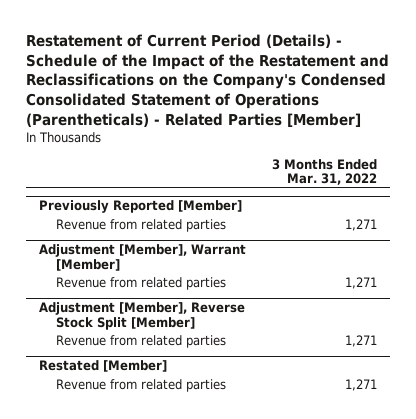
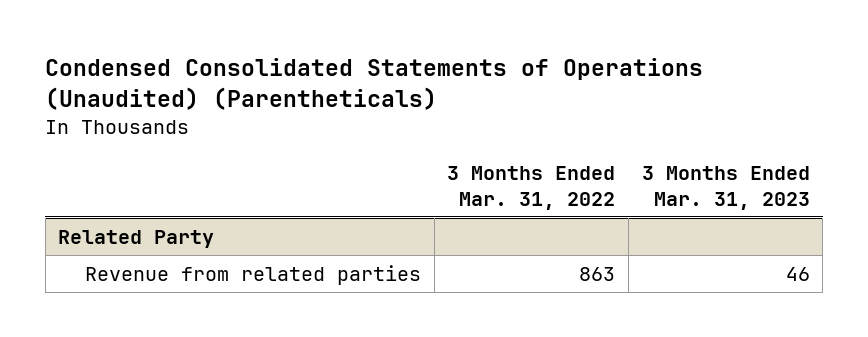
- Restatement of Current Period (Details) - Schedule of the Impact of the Restatement and Reclassifications on the Company's Condensed Consolidated Statement of Operations (Parentheticals) - Related Parties [Member]
+ Condensed Consolidated Statements of Operations (Unaudited) (Parentheticals)
- | 3 Months Ended Mar. 31, 2022
+ | 3 Months Ended Mar. 31, 2022 | 3 Months Ended Mar. 31, 2023
- Previously Reported [Member]
- Revenue from related parties | 1,271
- Adjustment [Member], Warrant [Member]
- Revenue from related parties | 1,271
- Adjustment [Member], Reverse Stock Split [Member]
- Revenue from related parties | 1,271
- Restated [Member]
- Revenue from related parties | 1,271
+ Related Party
+ Revenue from related parties | 863 | 46

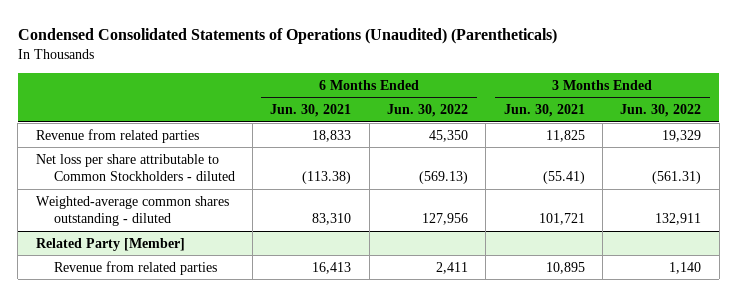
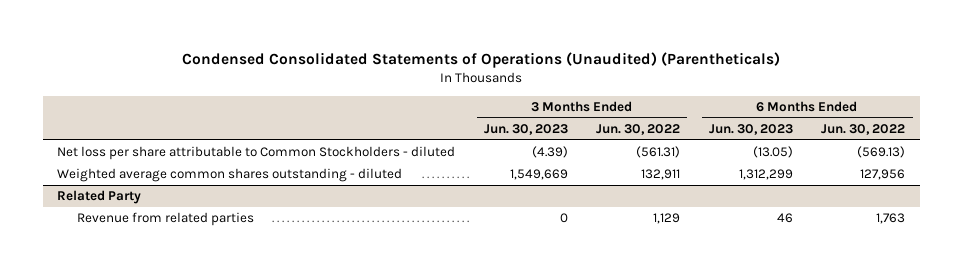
- | 6 Months Ended Jun. 30, 2021 | 6 Months Ended Jun. 30, 2022 | 3 Months Ended Jun. 30, 2021 | 3 Months Ended Jun. 30, 2022
+ | 3 Months Ended Jun. 30, 2023 | 3 Months Ended Jun. 30, 2022 | 6 Months Ended Jun. 30, 2023 | 6 Months Ended Jun. 30, 2022
- Revenue from related parties | 18,833 | 45,350 | 11,825 | 19,329
- Weighted-average common shares outstanding - diluted | 83,310 | 127,956 | 101,721 | 132,911
- Related Party [Member]
- Revenue from related parties | 16,413 | 2,411 | 10,895 | 1,140
+ Weighted average common shares outstanding - diluted | 1,549,669 | 132,911 | 1,312,299 | 127,956
+ Related Party
+ Revenue from related parties | 0 | 1,129 | 46 | 1,763

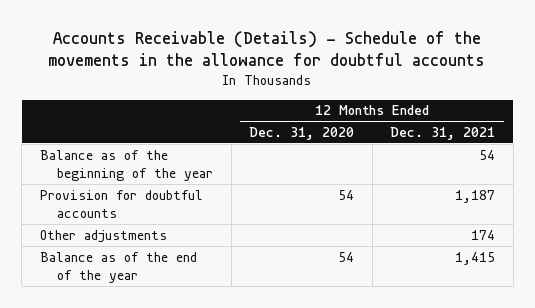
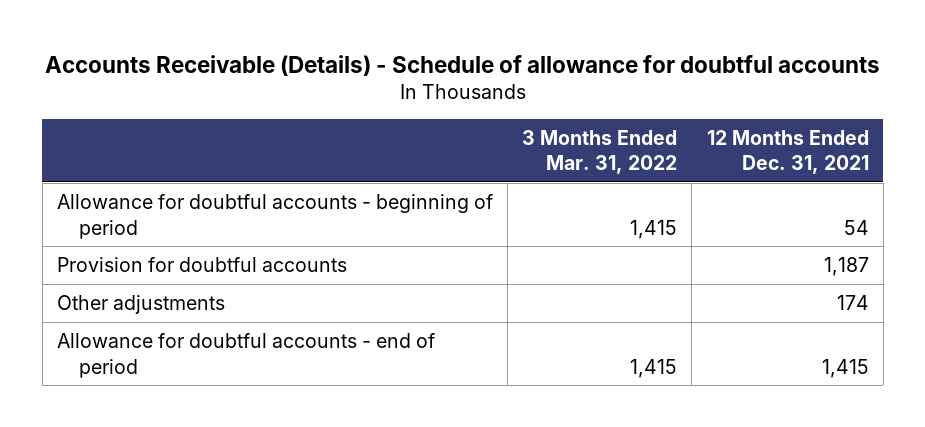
- Accounts Receivable (Details) - Schedule of the movements in the allowance for doubtful accounts
+ Accounts Receivable (Details) - Schedule of allowance for doubtful accounts
- | 12 Months Ended Dec. 31, 2020 | 12 Months Ended Dec. 31, 2021
+ | 3 Months Ended Mar. 31, 2022 | 12 Months Ended Dec. 31, 2021
- Balance as of the beginning of the year | | 54
+ Allowance for doubtful accounts - beginning of period | 1,415 | 54
- Balance as of the end of the year | 54 | 1,415
+ Allowance for doubtful accounts - end of period | 1,415 | 1,415

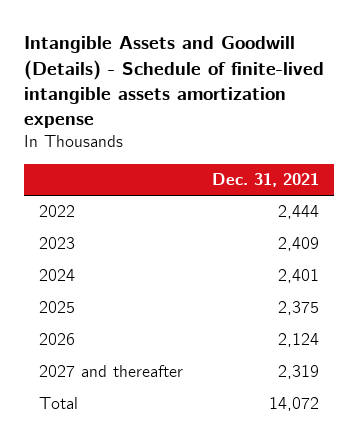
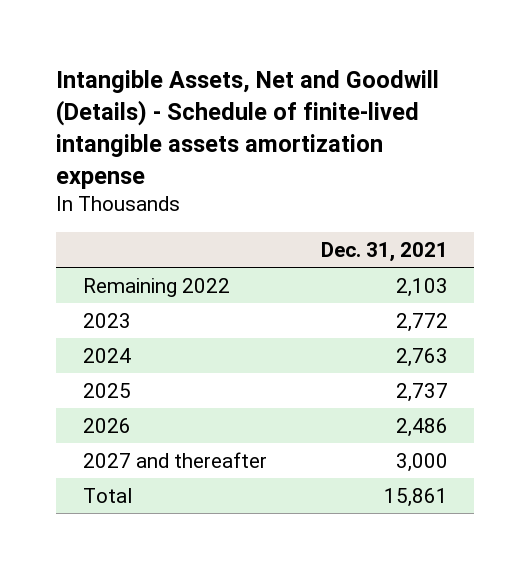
- Intangible Assets and Goodwill (Details) - Schedule of finite-lived intangible assets amortization expense
+ Intangible Assets, Net and Goodwill (Details) - Schedule of finite-lived intangible assets amortization expense
- 2022 | 2,444
- 2023 | 2,409
- 2024 | 2,401
- 2025 | 2,375
- 2026 | 2,124
- 2027 and thereafter | 2,319
- Total | 14,072
+ Remaining 2022 | 2,103
+ 2023 | 2,772
+ 2024 | 2,763
+ 2025 | 2,737
+ 2026 | 2,486
+ 2027 and thereafter | 3,000
+ Total | 15,861

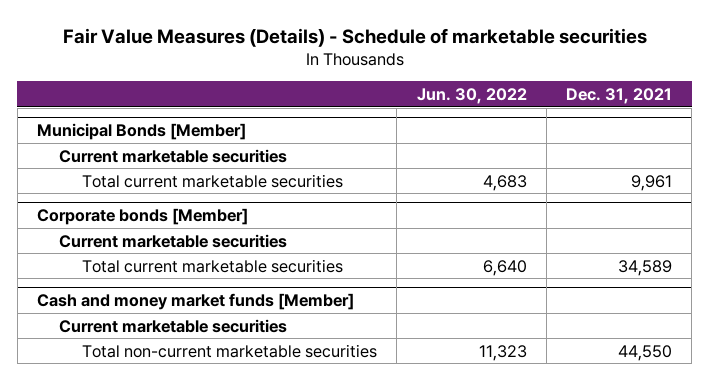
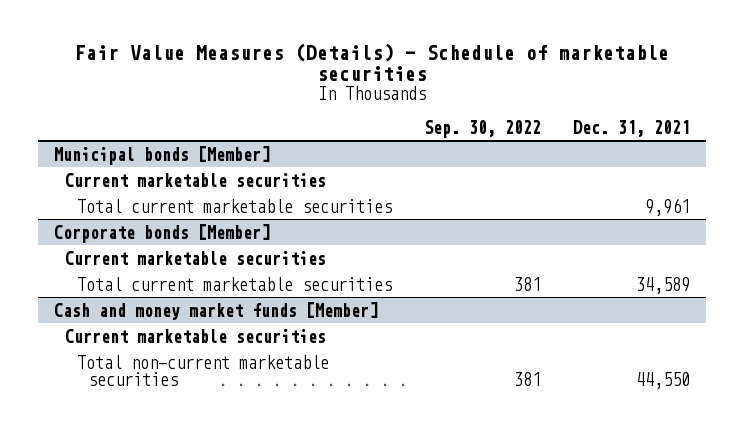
- | Jun. 30, 2022 | Dec. 31, 2021
+ | Sep. 30, 2022 | Dec. 31, 2021
- Municipal Bonds [Member]
+ Municipal bonds [Member]

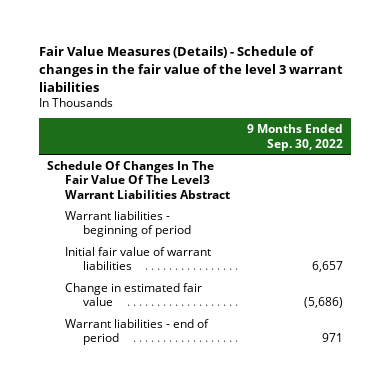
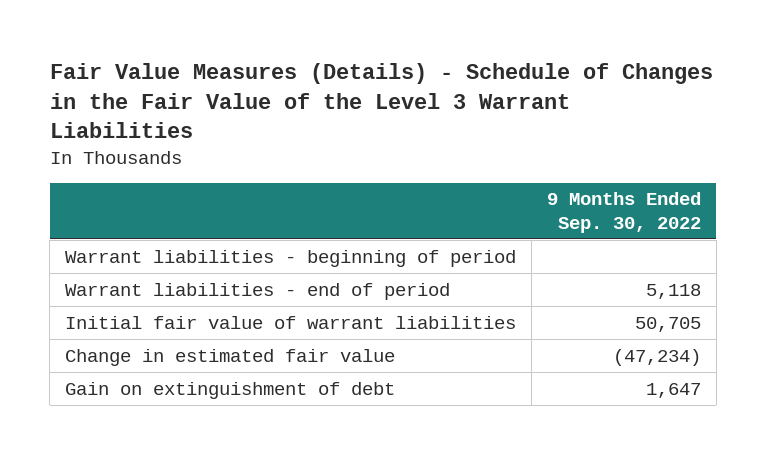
- Fair Value Measures (Details) - Schedule of changes in the fair value of the level 3 warrant liabilities
+ Fair Value Measures (Details) - Schedule of Changes in the Fair Value of the Level 3 Warrant Liabilities
- Schedule Of Changes In The Fair Value Of The Level3 Warrant Liabilities Abstract
- Initial fair value of warrant liabilities | 6,657
- Change in estimated fair value | (5,686)
- Warrant liabilities - end of period | 971
+ Warrant liabilities - end of period | 5,118
+ Initial fair value of warrant liabilities | 50,705
+ Change in estimated fair value | (47,234)
+ Gain on extinguishment of debt | 1,647

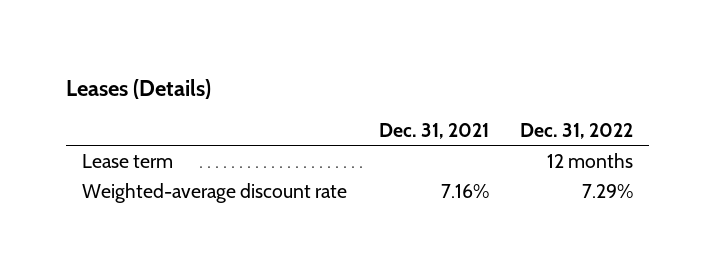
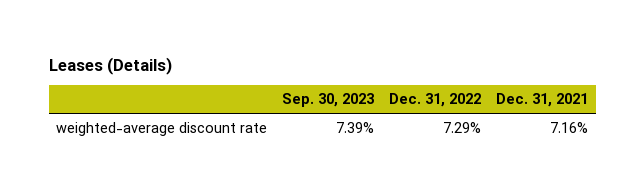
- | Dec. 31, 2021 | Dec. 31, 2022
+ | Sep. 30, 2023 | Dec. 31, 2022 | Dec. 31, 2021
- Lease term | | 12 months
- Weighted-average discount rate | 7.16% | 7.29%
+ weighted-average discount rate | 7.39% | 7.29% | 7.16%

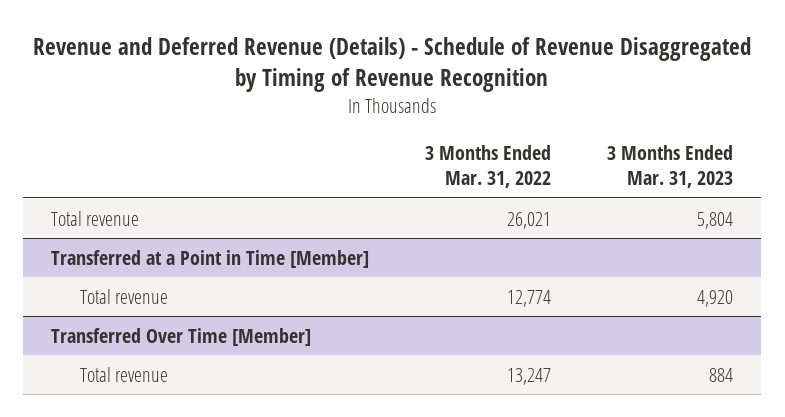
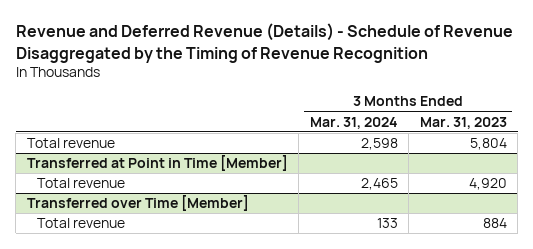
- Revenue and Deferred Revenue (Details) - Schedule of Revenue Disaggregated by Timing of Revenue Recognition
+ Revenue and Deferred Revenue (Details) - Schedule of Revenue Disaggregated by the Timing of Revenue Recognition
- | 3 Months Ended Mar. 31, 2022 | 3 Months Ended Mar. 31, 2023
+ | 3 Months Ended Mar. 31, 2024 | 3 Months Ended Mar. 31, 2023
- Transferred at a Point in Time [Member]
+ Transferred at Point in Time [Member]
- Transferred Over Time [Member]
+ Transferred over Time [Member]

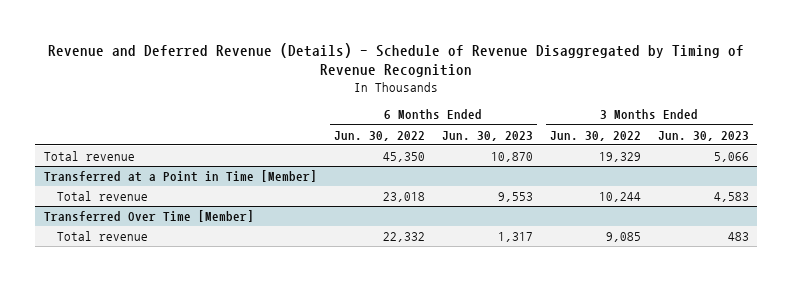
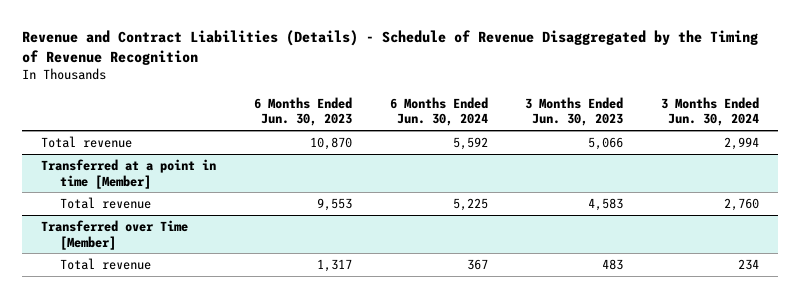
- Revenue and Deferred Revenue (Details) - Schedule of Revenue Disaggregated by Timing of Revenue Recognition
+ Revenue and Contract Liabilities (Details) - Schedule of Revenue Disaggregated by the Timing of Revenue Recognition
- | 6 Months Ended Jun. 30, 2022 | 6 Months Ended Jun. 30, 2023 | 3 Months Ended Jun. 30, 2022 | 3 Months Ended Jun. 30, 2023
+ | 6 Months Ended Jun. 30, 2023 | 6 Months Ended Jun. 30, 2024 | 3 Months Ended Jun. 30, 2023 | 3 Months Ended Jun. 30, 2024
- Transferred at a Point in Time [Member]
+ Transferred at a point in time [Member]
- Transferred Over Time [Member]
+ Transferred over Time [Member]

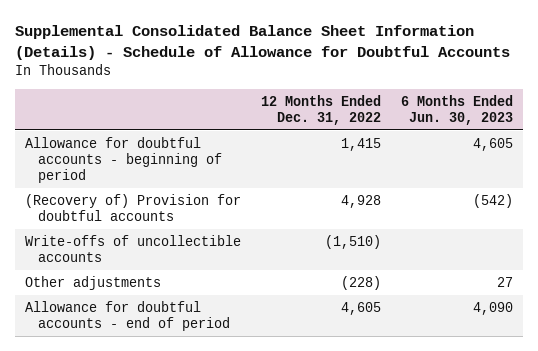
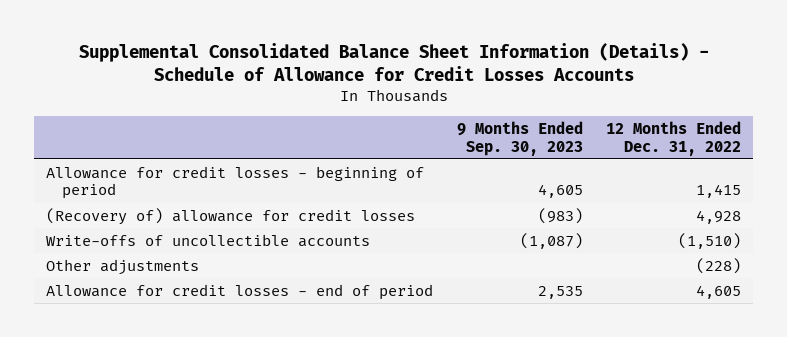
- Supplemental Consolidated Balance Sheet Information (Details) - Schedule of Allowance for Doubtful Accounts
+ Supplemental Consolidated Balance Sheet Information (Details) - Schedule of Allowance for Credit Losses Accounts
- | 12 Months Ended Dec. 31, 2022 | 6 Months Ended Jun. 30, 2023
+ | 9 Months Ended Sep. 30, 2023 | 12 Months Ended Dec. 31, 2022
- Allowance for doubtful accounts - beginning of period | 1,415 | 4,605
- (Recovery of) Provision for doubtful accounts | 4,928 | (542)
+ Allowance for credit losses - beginning of period | 4,605 | 1,415
+ (Recovery of) allowance for credit losses | (983) | 4,928
- Allowance for doubtful accounts - end of period | 4,605 | 4,090
+ Allowance for credit losses - end of period | 2,535 | 4,605

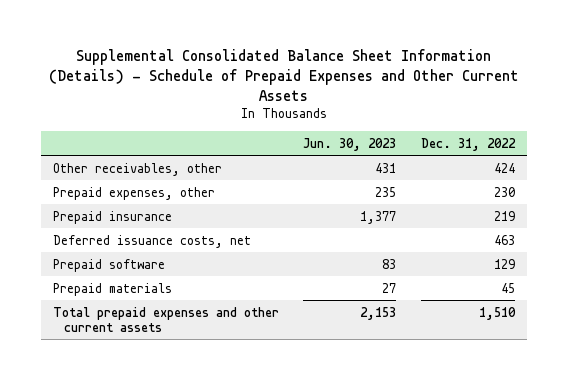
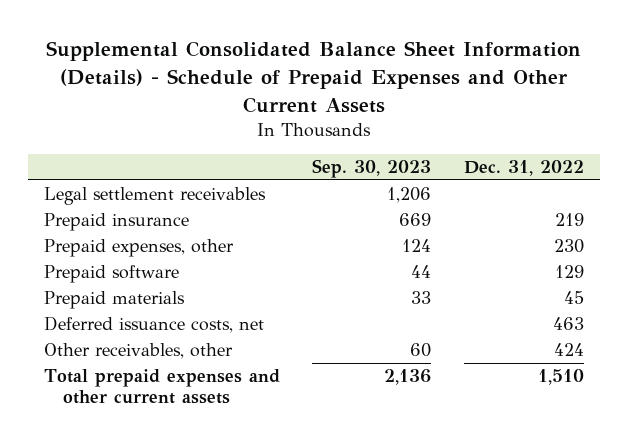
- | Jun. 30, 2023 | Dec. 31, 2022
+ | Sep. 30, 2023 | Dec. 31, 2022
+ Legal settlement receivables | 1,206 |
moved down: Prepaid expenses, other | 124 | 230
moved down: Deferred issuance costs, net | | 463
moved down: Other receivables, other | 60 | 424

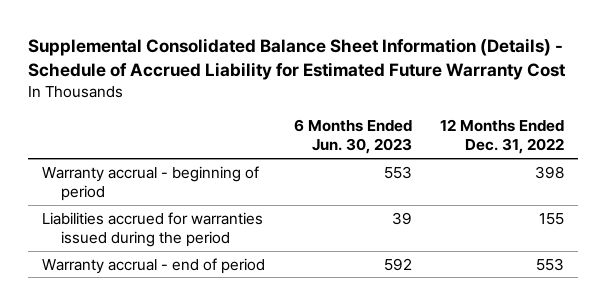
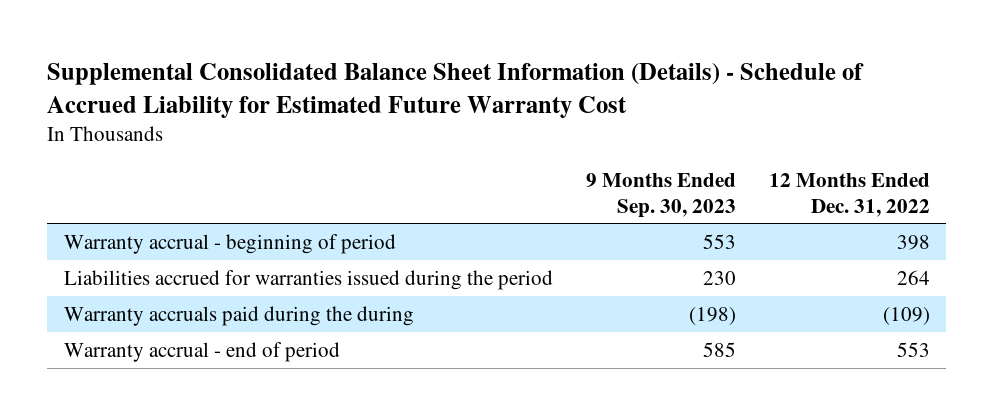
- | 6 Months Ended Jun. 30, 2023 | 12 Months Ended Dec. 31, 2022
+ | 9 Months Ended Sep. 30, 2023 | 12 Months Ended Dec. 31, 2022
- Liabilities accrued for warranties issued during the period | 39 | 155
+ Liabilities accrued for warranties issued during the period | 230 | 264
+ Warranty accruals paid during the during | (198) | (109)

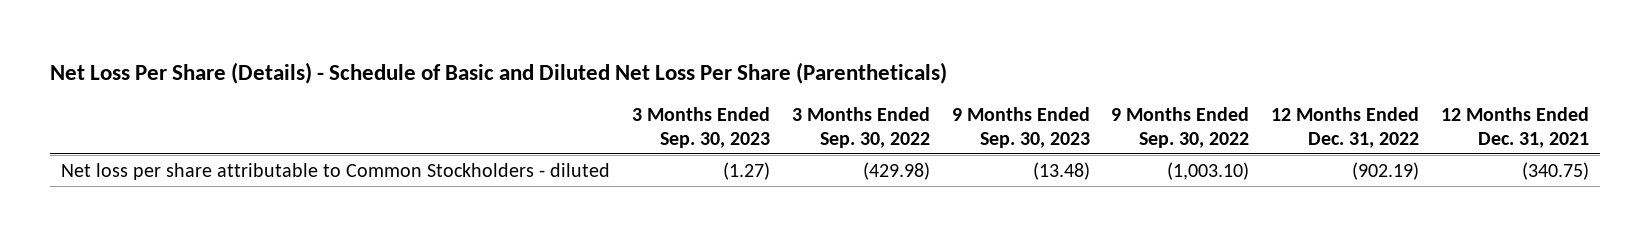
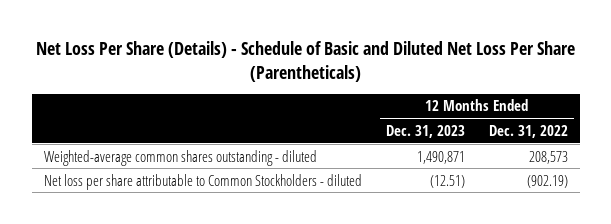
- | 3 Months Ended Sep. 30, 2023 | 3 Months Ended Sep. 30, 2022 | 9 Months Ended Sep. 30, 2023 | 9 Months Ended Sep. 30, 2022 | 12 Months Ended Dec. 31, 2022 | 12 Months Ended Dec. 31, 2021
+ | 12 Months Ended Dec. 31, 2023 | 12 Months Ended Dec. 31, 2022
+ Weighted-average common shares outstanding - diluted | 1,490,871 | 208,573

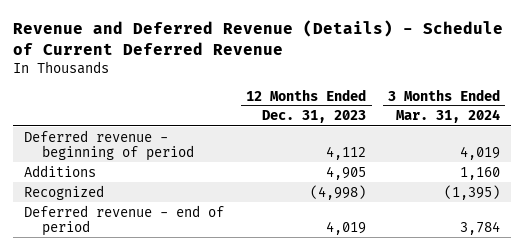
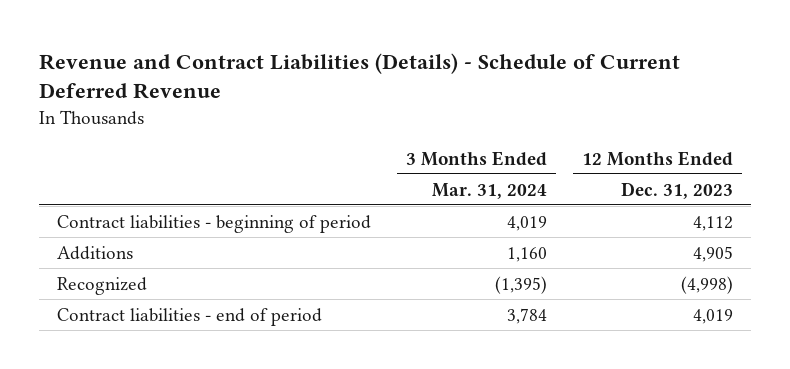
- Revenue and Deferred Revenue (Details) - Schedule of Current Deferred Revenue
+ Revenue and Contract Liabilities (Details) - Schedule of Current Deferred Revenue
- | 12 Months Ended Dec. 31, 2023 | 3 Months Ended Mar. 31, 2024
+ | 3 Months Ended Mar. 31, 2024 | 12 Months Ended Dec. 31, 2023
- Deferred revenue - beginning of period | 4,112 | 4,019
+ Contract liabilities - beginning of period | 4,019 | 4,112
- Deferred revenue - end of period | 4,019 | 3,784
+ Contract liabilities - end of period | 3,784 | 4,019

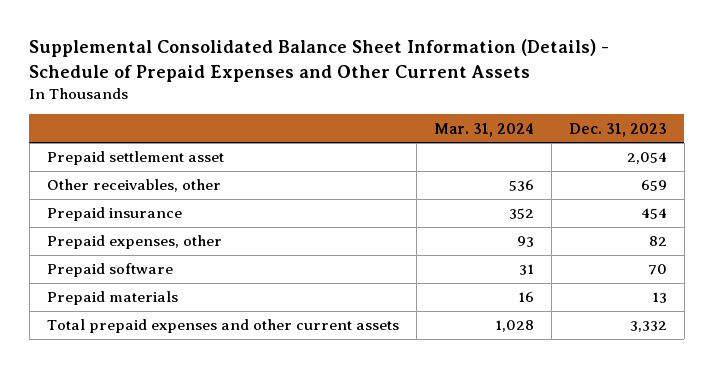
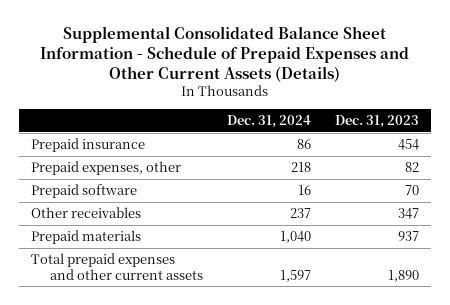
- Supplemental Consolidated Balance Sheet Information (Details) - Schedule of Prepaid Expenses and Other Current Assets
+ Supplemental Consolidated Balance Sheet Information - Schedule of Prepaid Expenses and Other Current Assets (Details)
- | Mar. 31, 2024 | Dec. 31, 2023
+ | Dec. 31, 2024 | Dec. 31, 2023
- Prepaid settlement asset | | 2,054
- Other receivables, other | 536 | 659
- Prepaid materials | 16 | 13
- Total prepaid expenses and other current assets | 1,028 | 3,332
+ Other receivables | 237 | 347
+ Prepaid materials | 1,040 | 937
+ Total prepaid expenses and other current assets | 1,597 | 1,890

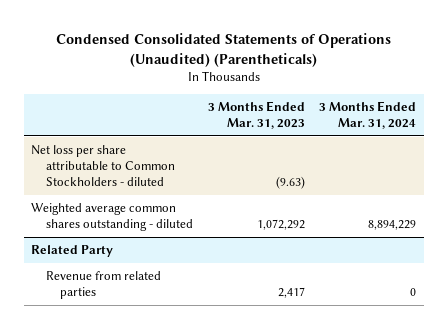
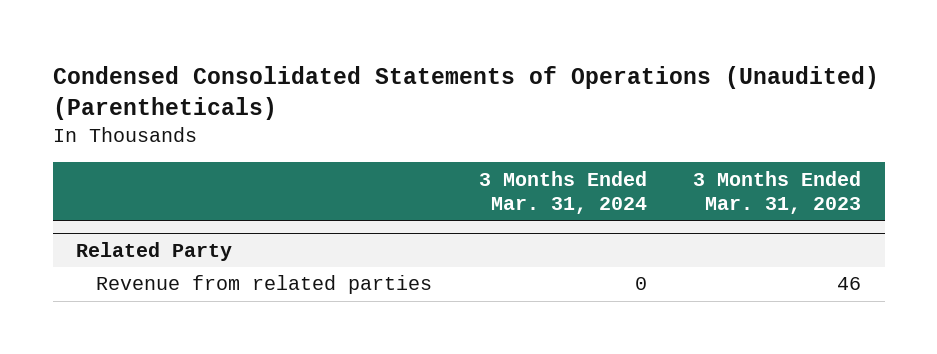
- | 3 Months Ended Mar. 31, 2023 | 3 Months Ended Mar. 31, 2024
+ | 3 Months Ended Mar. 31, 2024 | 3 Months Ended Mar. 31, 2023
- Net loss per share attributable to Common Stockholders - diluted | (9.63) |
- Weighted average common shares outstanding - diluted | 1,072,292 | 8,894,229
@ Related Party
- Revenue from related parties | 2,417 | 0
+ Revenue from related parties | 0 | 46

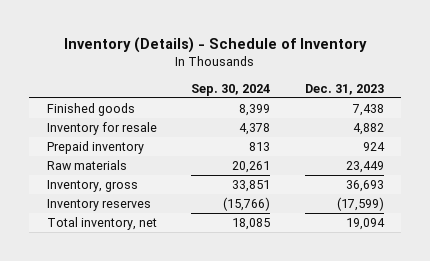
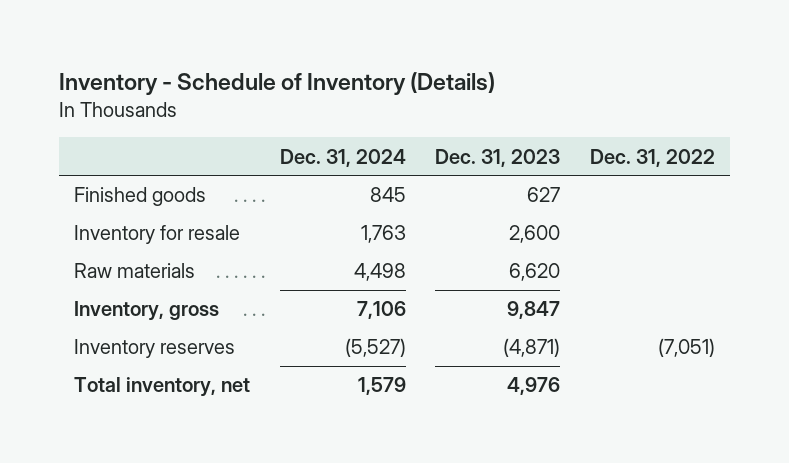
- Inventory (Details) - Schedule of Inventory
+ Inventory - Schedule of Inventory (Details)
- | Sep. 30, 2024 | Dec. 31, 2023
+ | Dec. 31, 2024 | Dec. 31, 2023 | Dec. 31, 2022
- Finished goods | 8,399 | 7,438
- Inventory for resale | 4,378 | 4,882
- Prepaid inventory | 813 | 924
- Raw materials | 20,261 | 23,449
- Inventory, gross | 33,851 | 36,693
- Inventory reserves | (15,766) | (17,599)
- Total inventory, net | 18,085 | 19,094
+ Finished goods | 845 | 627 |
+ Inventory for resale | 1,763 | 2,600 |
+ Raw materials | 4,498 | 6,620 |
+ Inventory, gross | 7,106 | 9,847 |
+ Inventory reserves | (5,527) | (4,871) | (7,051)
+ Total inventory, net | 1,579 | 4,976 |

